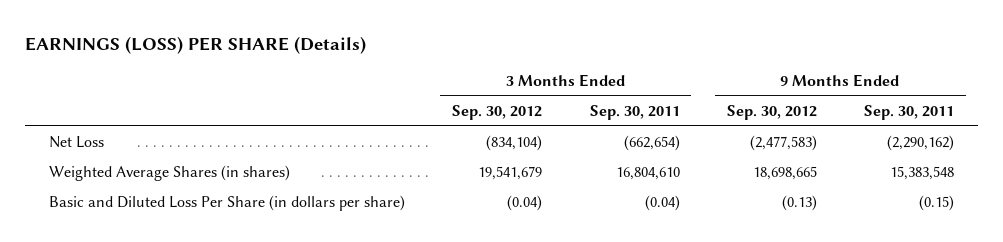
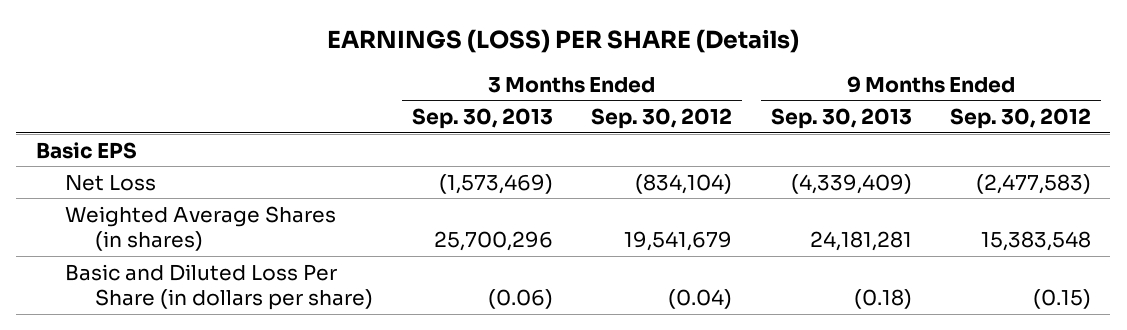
- | 3 Months Ended Sep. 30, 2012 | 3 Months Ended Sep. 30, 2011 | 9 Months Ended Sep. 30, 2012 | 9 Months Ended Sep. 30, 2011
+ | 3 Months Ended Sep. 30, 2013 | 3 Months Ended Sep. 30, 2012 | 9 Months Ended Sep. 30, 2013 | 9 Months Ended Sep. 30, 2012
+ Basic EPS
- Weighted Average Shares (in shares) | 19,541,679 | 16,804,610 | 18,698,665 | 15,383,548
- Basic and Diluted Loss Per Share (in dollars per share) | (0.04) | (0.04) | (0.13) | (0.15)
+ Weighted Average Shares (in shares) | 25,700,296 | 19,541,679 | 24,181,281 | 15,383,548
+ Basic and Diluted Loss Per Share (in dollars per share) | (0.06) | (0.04) | (0.18) | (0.15)

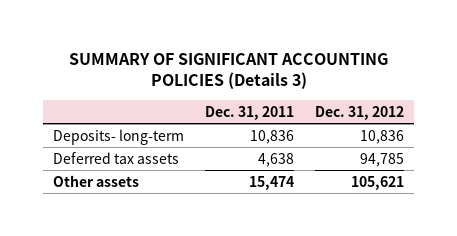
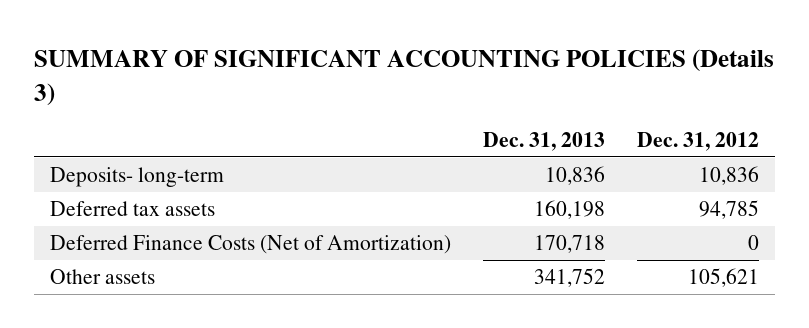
- | Dec. 31, 2011 | Dec. 31, 2012
+ | Dec. 31, 2013 | Dec. 31, 2012
+ Deferred Finance Costs (Net of Amortization) | 170,718 | 0

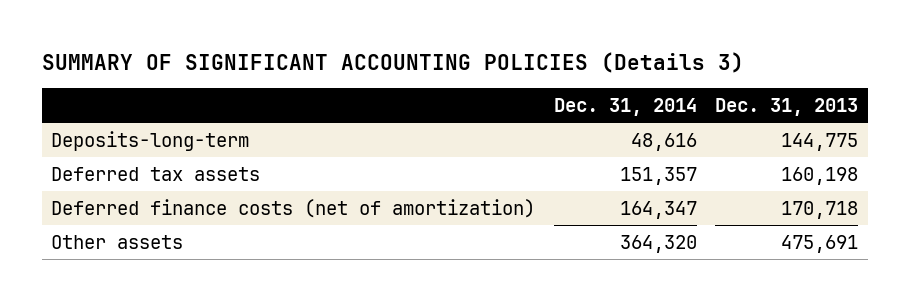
- | Dec. 31, 2013 | Dec. 31, 2012
+ | Dec. 31, 2014 | Dec. 31, 2013
- Deposits- long-term | 10,836 | 10,836
+ Deposits-long-term | 48,616 | 144,775
- Deferred Finance Costs (Net of Amortization) | 170,718 | 0
- Other assets | 341,752 | 105,621
+ Deferred finance costs (net of amortization) | 164,347 | 170,718
+ Other assets | 364,320 | 475,691

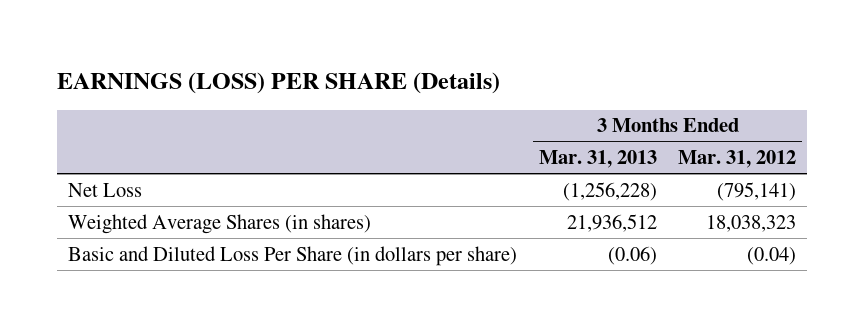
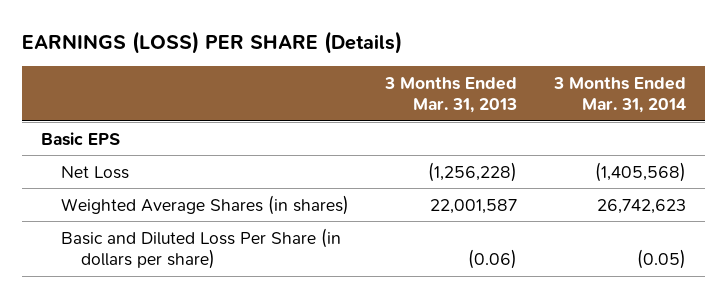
- | 3 Months Ended Mar. 31, 2013 | 3 Months Ended Mar. 31, 2012
+ | 3 Months Ended Mar. 31, 2013 | 3 Months Ended Mar. 31, 2014
+ Basic EPS
- Weighted Average Shares (in shares) | 21,936,512 | 18,038,323
+ Weighted Average Shares (in shares) | 22,001,587 | 26,742,623

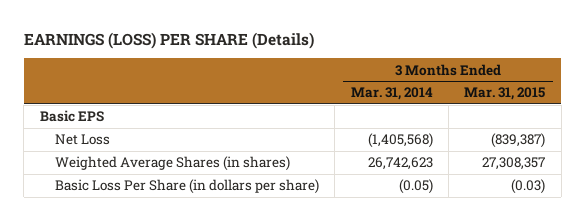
- | 3 Months Ended Mar. 31, 2013 | 3 Months Ended Mar. 31, 2014
+ | 3 Months Ended Mar. 31, 2014 | 3 Months Ended Mar. 31, 2015
- Basic and Diluted Loss Per Share (in dollars per share) | (0.06) | (0.05)
+ Basic Loss Per Share (in dollars per share) | (0.05) | (0.03)

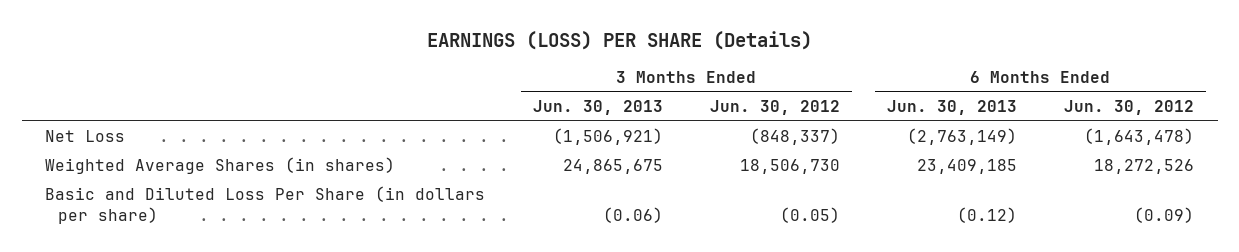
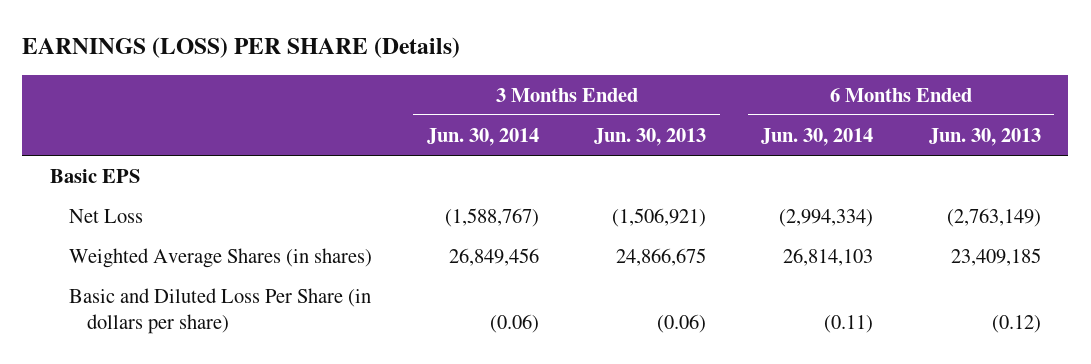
- | 3 Months Ended Jun. 30, 2013 | 3 Months Ended Jun. 30, 2012 | 6 Months Ended Jun. 30, 2013 | 6 Months Ended Jun. 30, 2012
+ | 3 Months Ended Jun. 30, 2014 | 3 Months Ended Jun. 30, 2013 | 6 Months Ended Jun. 30, 2014 | 6 Months Ended Jun. 30, 2013
+ Basic EPS
- Weighted Average Shares (in shares) | 24,865,675 | 18,506,730 | 23,409,185 | 18,272,526
+ Weighted Average Shares (in shares) | 26,849,456 | 24,866,675 | 26,814,103 | 23,409,185

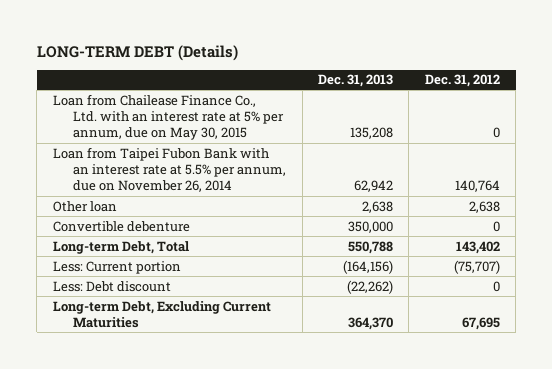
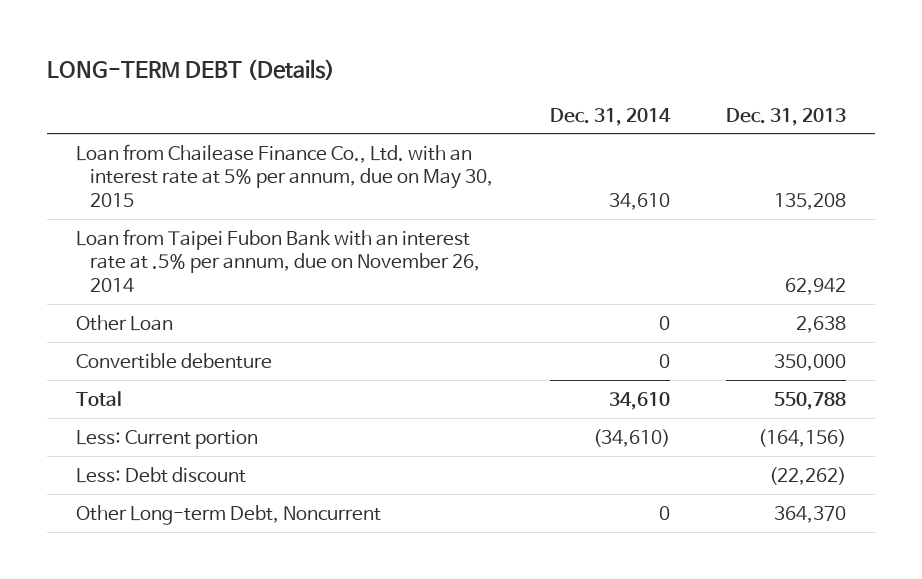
- | Dec. 31, 2013 | Dec. 31, 2012
+ | Dec. 31, 2014 | Dec. 31, 2013
- Loan from Taipei Fubon Bank with an interest rate at 5.5% per annum, due on November 26, 2014 | 62,942 | 140,764
- Other loan | 2,638 | 2,638
+ Loan from Taipei Fubon Bank with an interest rate at .5% per annum, due on November 26, 2014 | | 62,942
+ Other Loan | 0 | 2,638
- Long-term Debt, Total | 550,788 | 143,402
+ Total | 34,610 | 550,788
- Long-term Debt, Excluding Current Maturities | 364,370 | 67,695
+ Other Long-term Debt, Noncurrent | 0 | 364,370

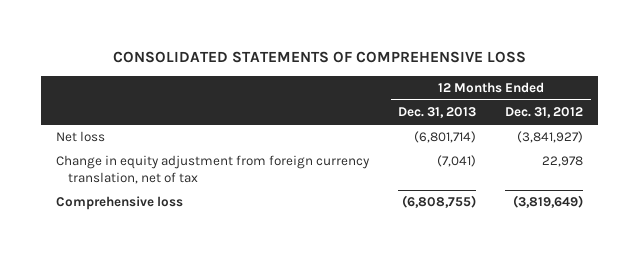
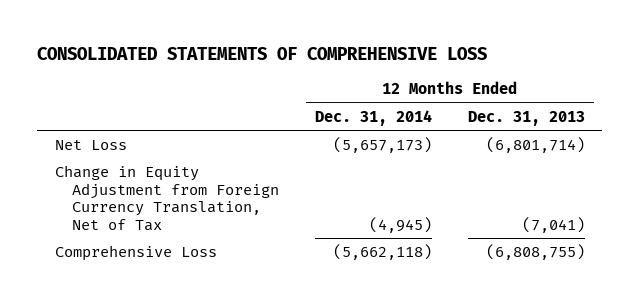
- | 12 Months Ended Dec. 31, 2013 | 12 Months Ended Dec. 31, 2012
+ | 12 Months Ended Dec. 31, 2014 | 12 Months Ended Dec. 31, 2013
- Net loss | (6,801,714) | (3,841,927)
- Change in equity adjustment from foreign currency translation, net of tax | (7,041) | 22,978
- Comprehensive loss | (6,808,755) | (3,819,649)
+ Net Loss | (5,657,173) | (6,801,714)
+ Change in Equity Adjustment from Foreign Currency Translation, Net of Tax | (4,945) | (7,041)
+ Comprehensive Loss | (5,662,118) | (6,808,755)

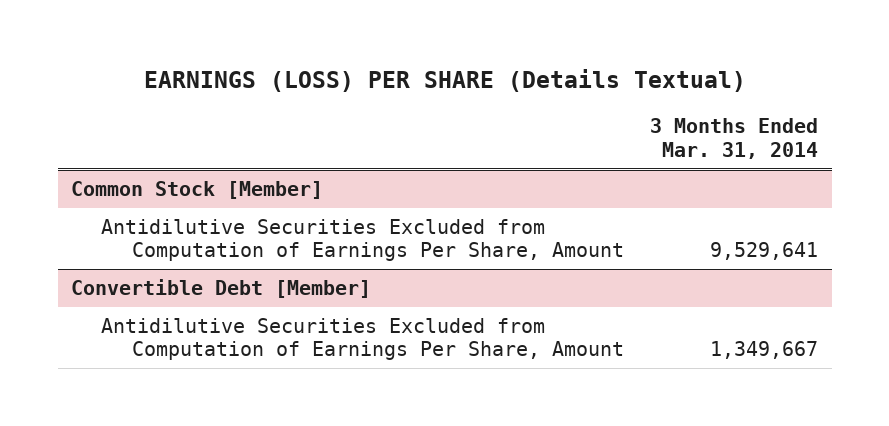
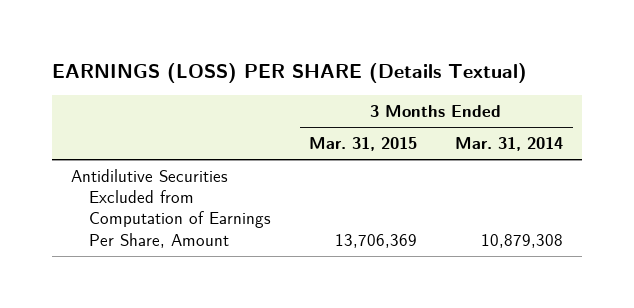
- | 3 Months Ended Mar. 31, 2014
+ | 3 Months Ended Mar. 31, 2015 | 3 Months Ended Mar. 31, 2014
- Common Stock [Member]
- Antidilutive Securities Excluded from Computation of Earnings Per Share, Amount | 9,529,641
- Convertible Debt [Member]
- Antidilutive Securities Excluded from Computation of Earnings Per Share, Amount | 1,349,667
+ Antidilutive Securities Excluded from Computation of Earnings Per Share, Amount | 13,706,369 | 10,879,308

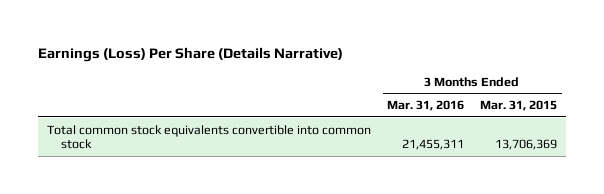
- EARNINGS (LOSS) PER SHARE (Details Textual)
+ Earnings (Loss) Per Share (Details Narrative)
- | 3 Months Ended Mar. 31, 2015 | 3 Months Ended Mar. 31, 2014
+ | 3 Months Ended Mar. 31, 2016 | 3 Months Ended Mar. 31, 2015
- Antidilutive Securities Excluded from Computation of Earnings Per Share, Amount | 13,706,369 | 10,879,308
+ Total common stock equivalents convertible into common stock | 21,455,311 | 13,706,369

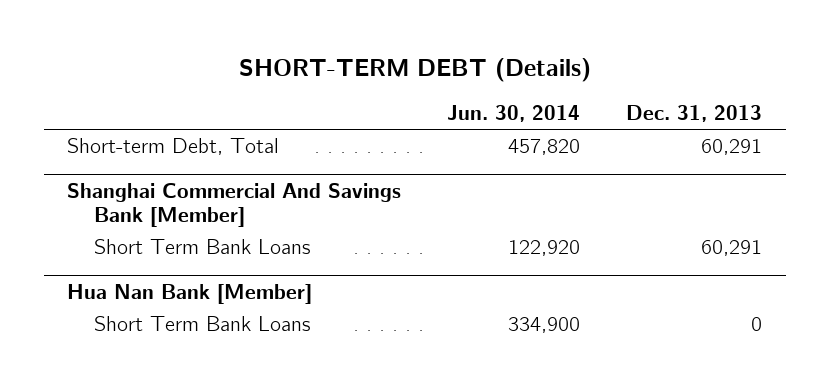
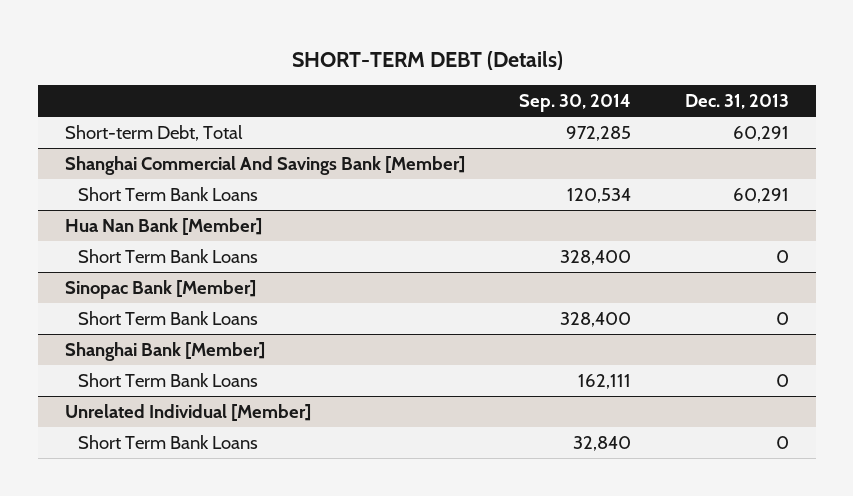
- | Jun. 30, 2014 | Dec. 31, 2013
+ | Sep. 30, 2014 | Dec. 31, 2013
+ Sinopac Bank [Member]
+ Short Term Bank Loans | 328,400 | 0
+ Shanghai Bank [Member]
+ Short Term Bank Loans | 162,111 | 0
+ Unrelated Individual [Member]
+ Short Term Bank Loans | 32,840 | 0

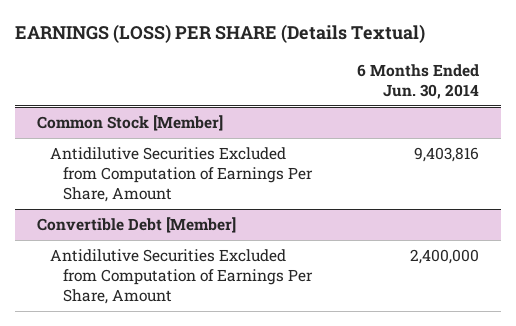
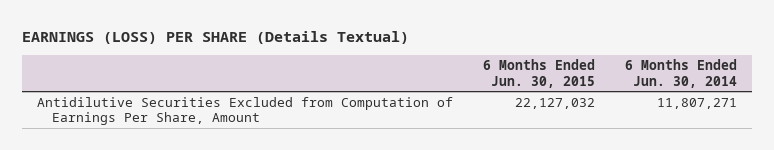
- | 6 Months Ended Jun. 30, 2014
+ | 6 Months Ended Jun. 30, 2015 | 6 Months Ended Jun. 30, 2014
- Common Stock [Member]
- Antidilutive Securities Excluded from Computation of Earnings Per Share, Amount | 9,403,816
- Convertible Debt [Member]
- Antidilutive Securities Excluded from Computation of Earnings Per Share, Amount | 2,400,000
+ Antidilutive Securities Excluded from Computation of Earnings Per Share, Amount | 22,127,032 | 11,807,271

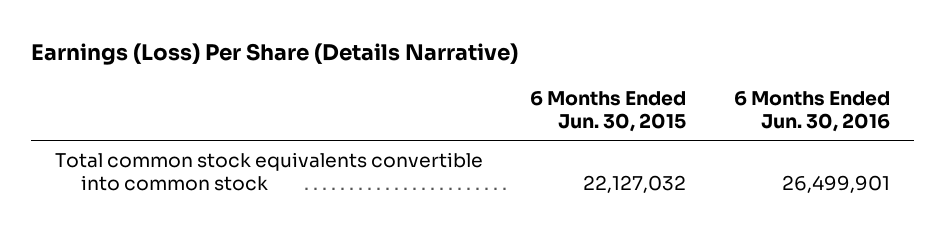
- EARNINGS (LOSS) PER SHARE (Details Textual)
+ Earnings (Loss) Per Share (Details Narrative)
- | 6 Months Ended Jun. 30, 2015 | 6 Months Ended Jun. 30, 2014
+ | 6 Months Ended Jun. 30, 2015 | 6 Months Ended Jun. 30, 2016
- Antidilutive Securities Excluded from Computation of Earnings Per Share, Amount | 22,127,032 | 11,807,271
+ Total common stock equivalents convertible into common stock | 22,127,032 | 26,499,901

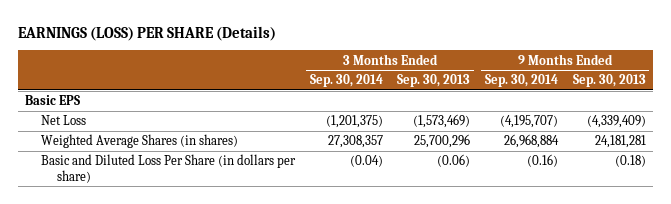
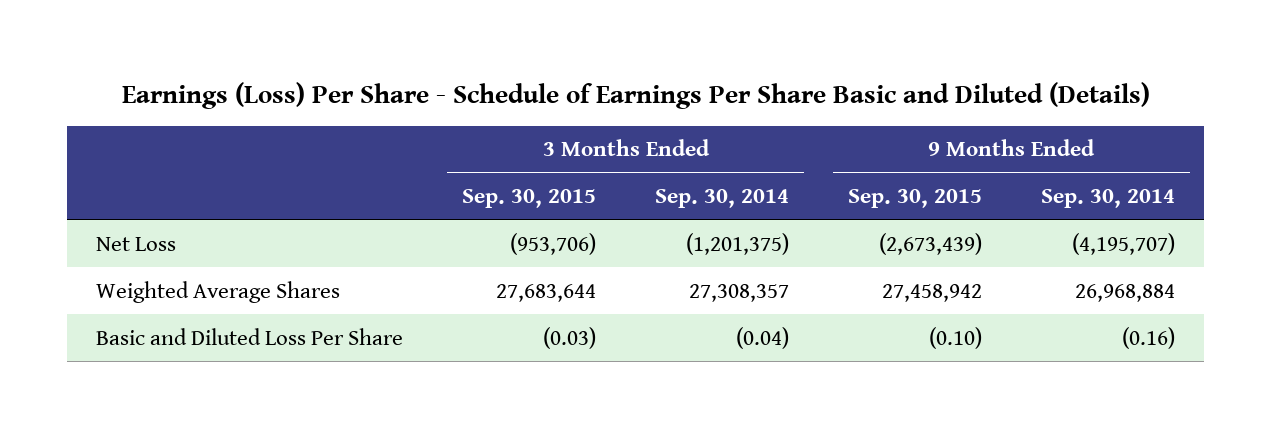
- EARNINGS (LOSS) PER SHARE (Details)
+ Earnings (Loss) Per Share - Schedule of Earnings Per Share Basic and Diluted (Details)
- | 3 Months Ended Sep. 30, 2014 | 3 Months Ended Sep. 30, 2013 | 9 Months Ended Sep. 30, 2014 | 9 Months Ended Sep. 30, 2013
+ | 3 Months Ended Sep. 30, 2015 | 3 Months Ended Sep. 30, 2014 | 9 Months Ended Sep. 30, 2015 | 9 Months Ended Sep. 30, 2014
- Basic EPS
- Weighted Average Shares (in shares) | 27,308,357 | 25,700,296 | 26,968,884 | 24,181,281
- Basic and Diluted Loss Per Share (in dollars per share) | (0.04) | (0.06) | (0.16) | (0.18)
+ Weighted Average Shares | 27,683,644 | 27,308,357 | 27,458,942 | 26,968,884
+ Basic and Diluted Loss Per Share | (0.03) | (0.04) | (0.10) | (0.16)

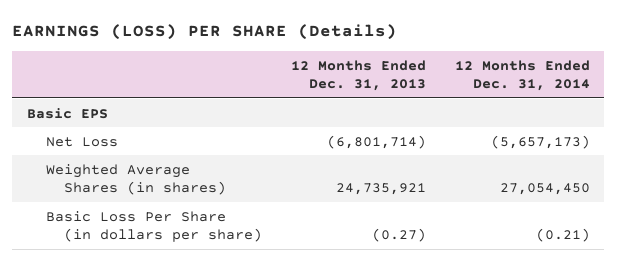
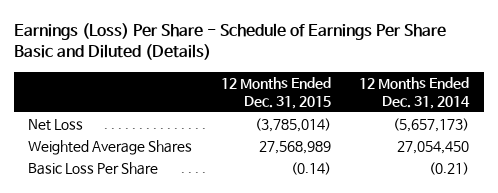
- EARNINGS (LOSS) PER SHARE (Details)
+ Earnings (Loss) Per Share - Schedule of Earnings Per Share Basic and Diluted (Details)
- | 12 Months Ended Dec. 31, 2013 | 12 Months Ended Dec. 31, 2014
+ | 12 Months Ended Dec. 31, 2015 | 12 Months Ended Dec. 31, 2014
- Basic EPS
- Weighted Average Shares (in shares) | 24,735,921 | 27,054,450
- Basic Loss Per Share (in dollars per share) | (0.27) | (0.21)
+ Weighted Average Shares | 27,568,989 | 27,054,450
+ Basic Loss Per Share | (0.14) | (0.21)

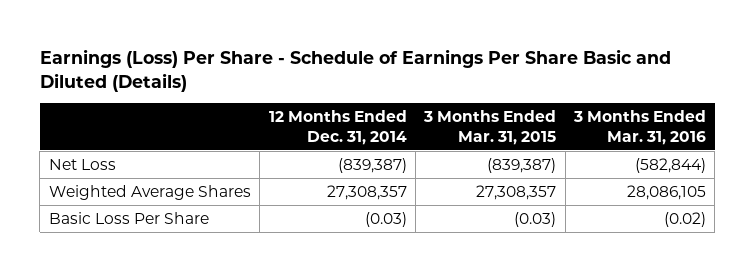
- | 12 Months Ended Dec. 31, 2015 | 12 Months Ended Dec. 31, 2014
+ | 12 Months Ended Dec. 31, 2014 | 3 Months Ended Mar. 31, 2015 | 3 Months Ended Mar. 31, 2016
- Net Loss | (3,785,014) | (5,657,173)
- Weighted Average Shares | 27,568,989 | 27,054,450
- Basic Loss Per Share | (0.14) | (0.21)
+ Net Loss | (839,387) | (839,387) | (582,844)
+ Weighted Average Shares | 27,308,357 | 27,308,357 | 28,086,105
+ Basic Loss Per Share | (0.03) | (0.03) | (0.02)

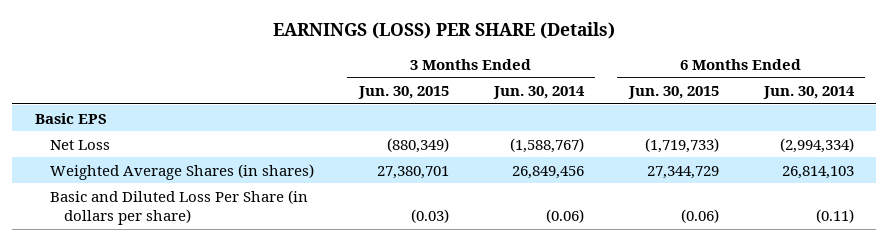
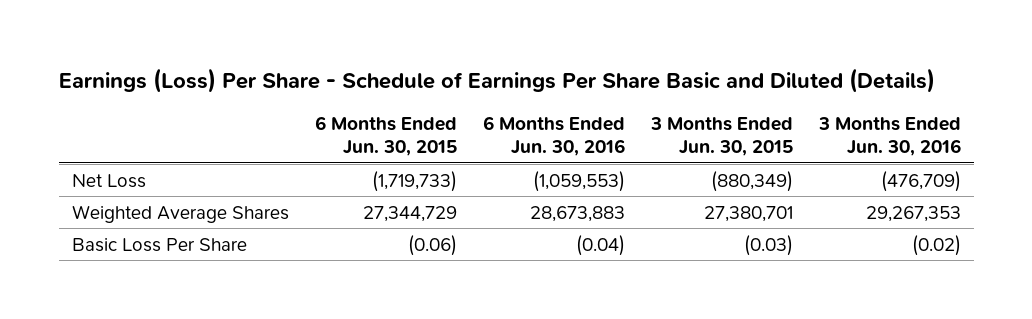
- EARNINGS (LOSS) PER SHARE (Details)
+ Earnings (Loss) Per Share - Schedule of Earnings Per Share Basic and Diluted (Details)
- | 3 Months Ended Jun. 30, 2015 | 3 Months Ended Jun. 30, 2014 | 6 Months Ended Jun. 30, 2015 | 6 Months Ended Jun. 30, 2014
+ | 6 Months Ended Jun. 30, 2015 | 6 Months Ended Jun. 30, 2016 | 3 Months Ended Jun. 30, 2015 | 3 Months Ended Jun. 30, 2016
- Basic EPS
- Weighted Average Shares (in shares) | 27,380,701 | 26,849,456 | 27,344,729 | 26,814,103
- Basic and Diluted Loss Per Share (in dollars per share) | (0.03) | (0.06) | (0.06) | (0.11)
+ Weighted Average Shares | 27,344,729 | 28,673,883 | 27,380,701 | 29,267,353
+ Basic Loss Per Share | (0.06) | (0.04) | (0.03) | (0.02)

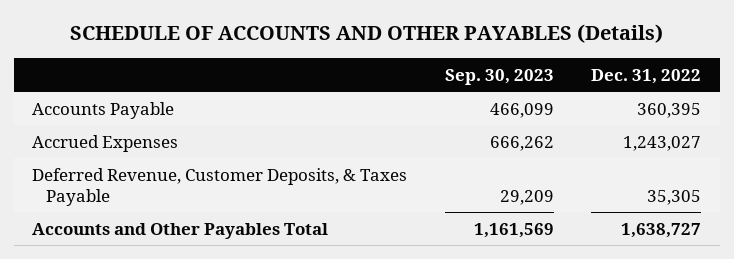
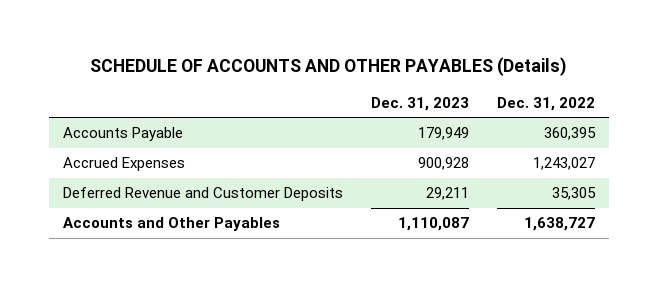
- | Sep. 30, 2023 | Dec. 31, 2022
+ | Dec. 31, 2023 | Dec. 31, 2022
- Deferred Revenue, Customer Deposits, & Taxes Payable | 29,209 | 35,305
- Accounts and Other Payables Total | 1,161,569 | 1,638,727
+ Deferred Revenue and Customer Deposits | 29,211 | 35,305
+ Accounts and Other Payables | 1,110,087 | 1,638,727

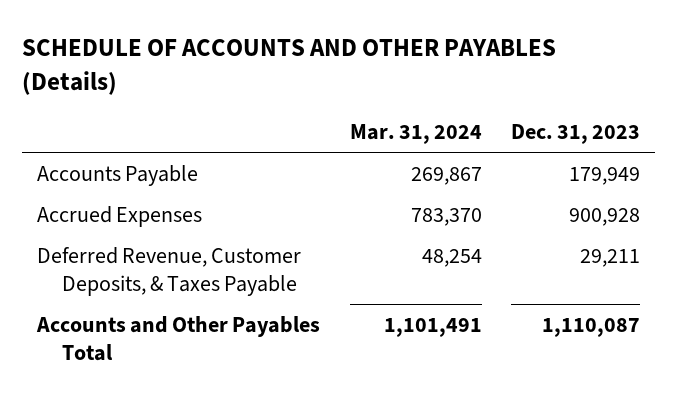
- | Dec. 31, 2023 | Dec. 31, 2022
+ | Mar. 31, 2024 | Dec. 31, 2023
- Deferred Revenue and Customer Deposits | 29,211 | 35,305
- Accounts and Other Payables | 1,110,087 | 1,638,727
+ Deferred Revenue, Customer Deposits, & Taxes Payable | 48,254 | 29,211
+ Accounts and Other Payables Total | 1,101,491 | 1,110,087

